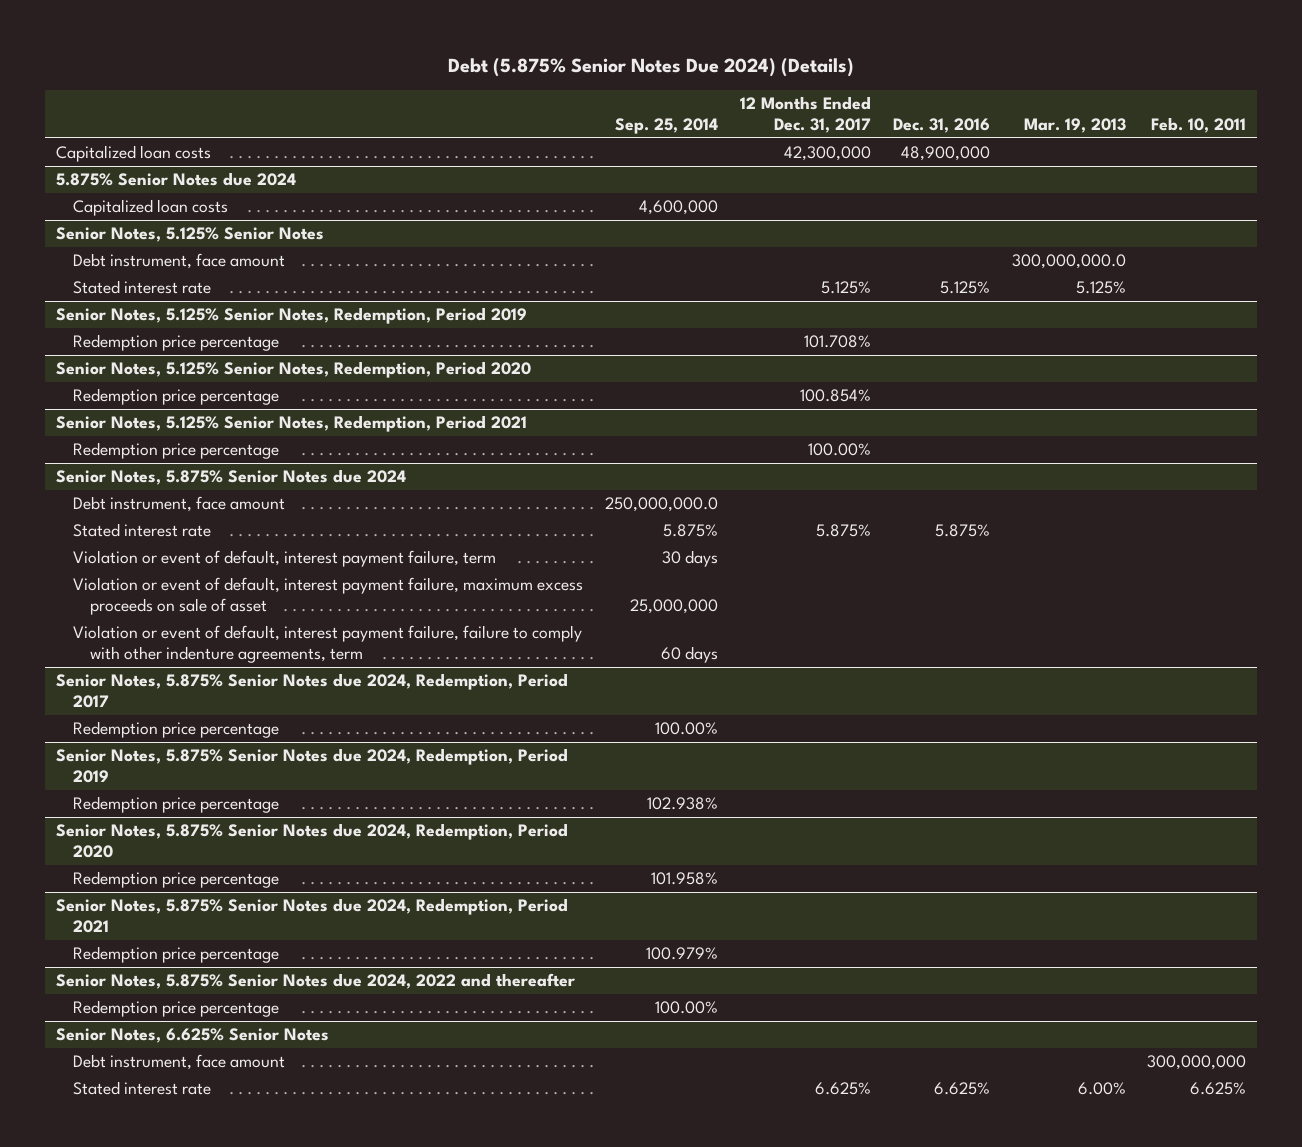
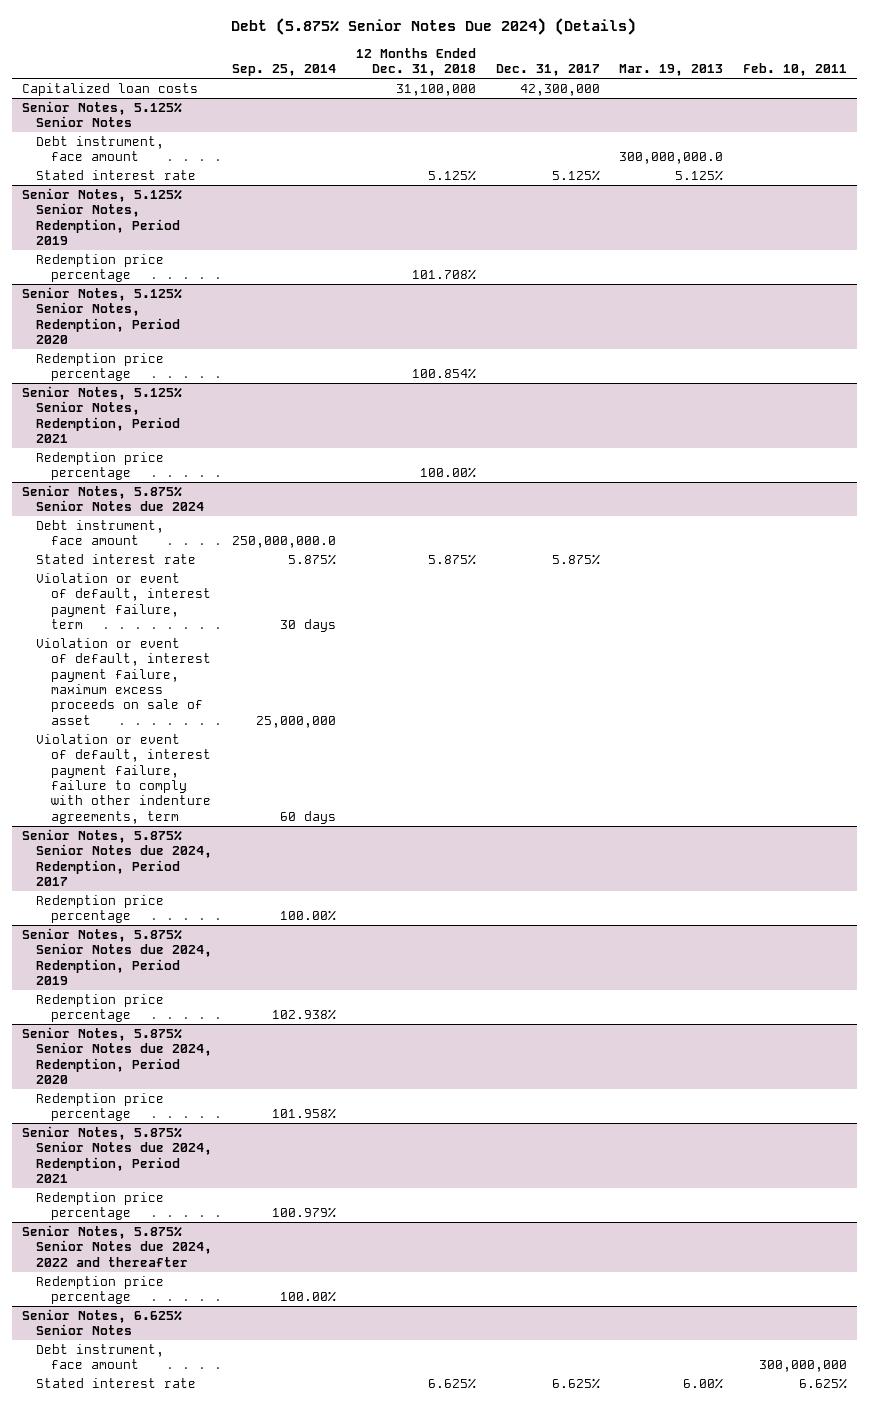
- | Sep. 25, 2014 | 12 Months Ended Dec. 31, 2017 | Dec. 31, 2016 | Mar. 19, 2013 | Feb. 10, 2011
+ | Sep. 25, 2014 | 12 Months Ended Dec. 31, 2018 | Dec. 31, 2017 | Mar. 19, 2013 | Feb. 10, 2011
- 5.875% Senior Notes due 2024
- Capitalized loan costs | 4,600,000 | | | |

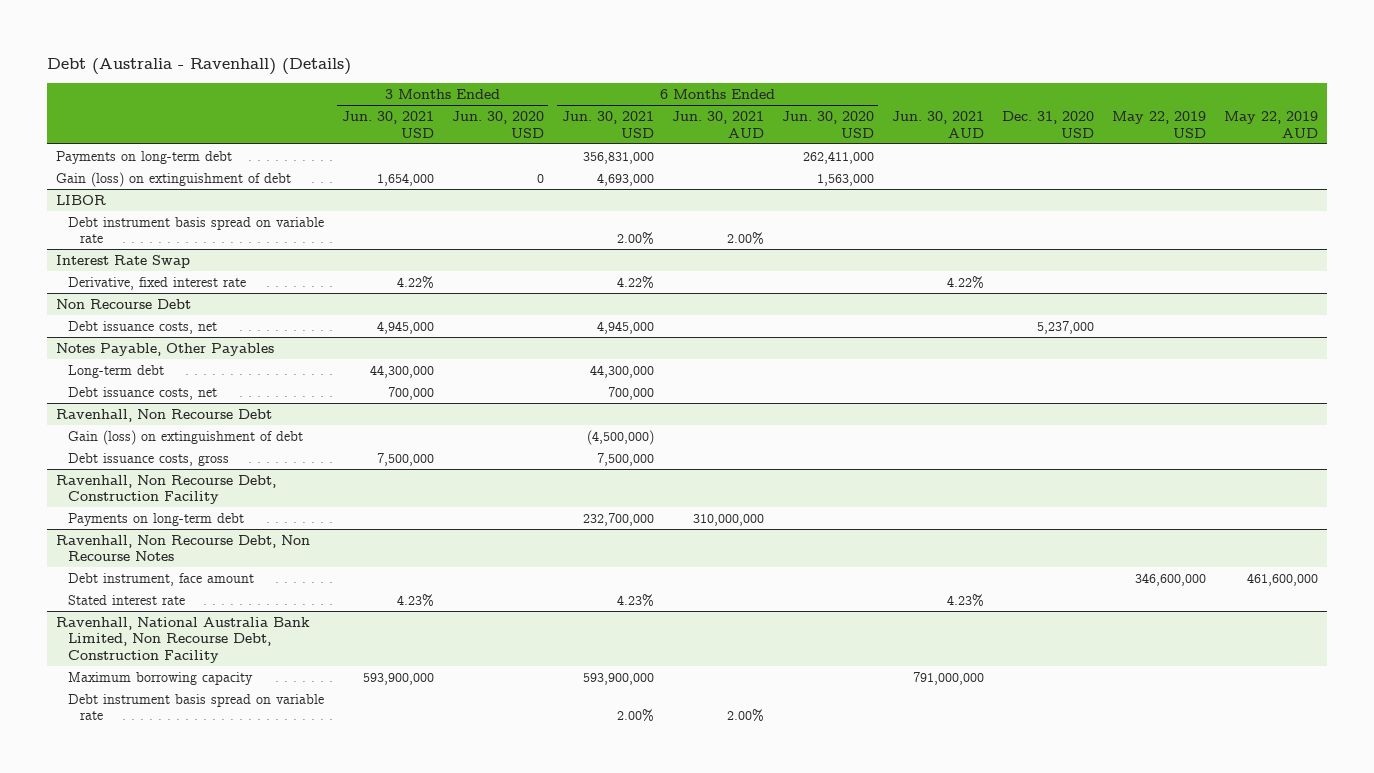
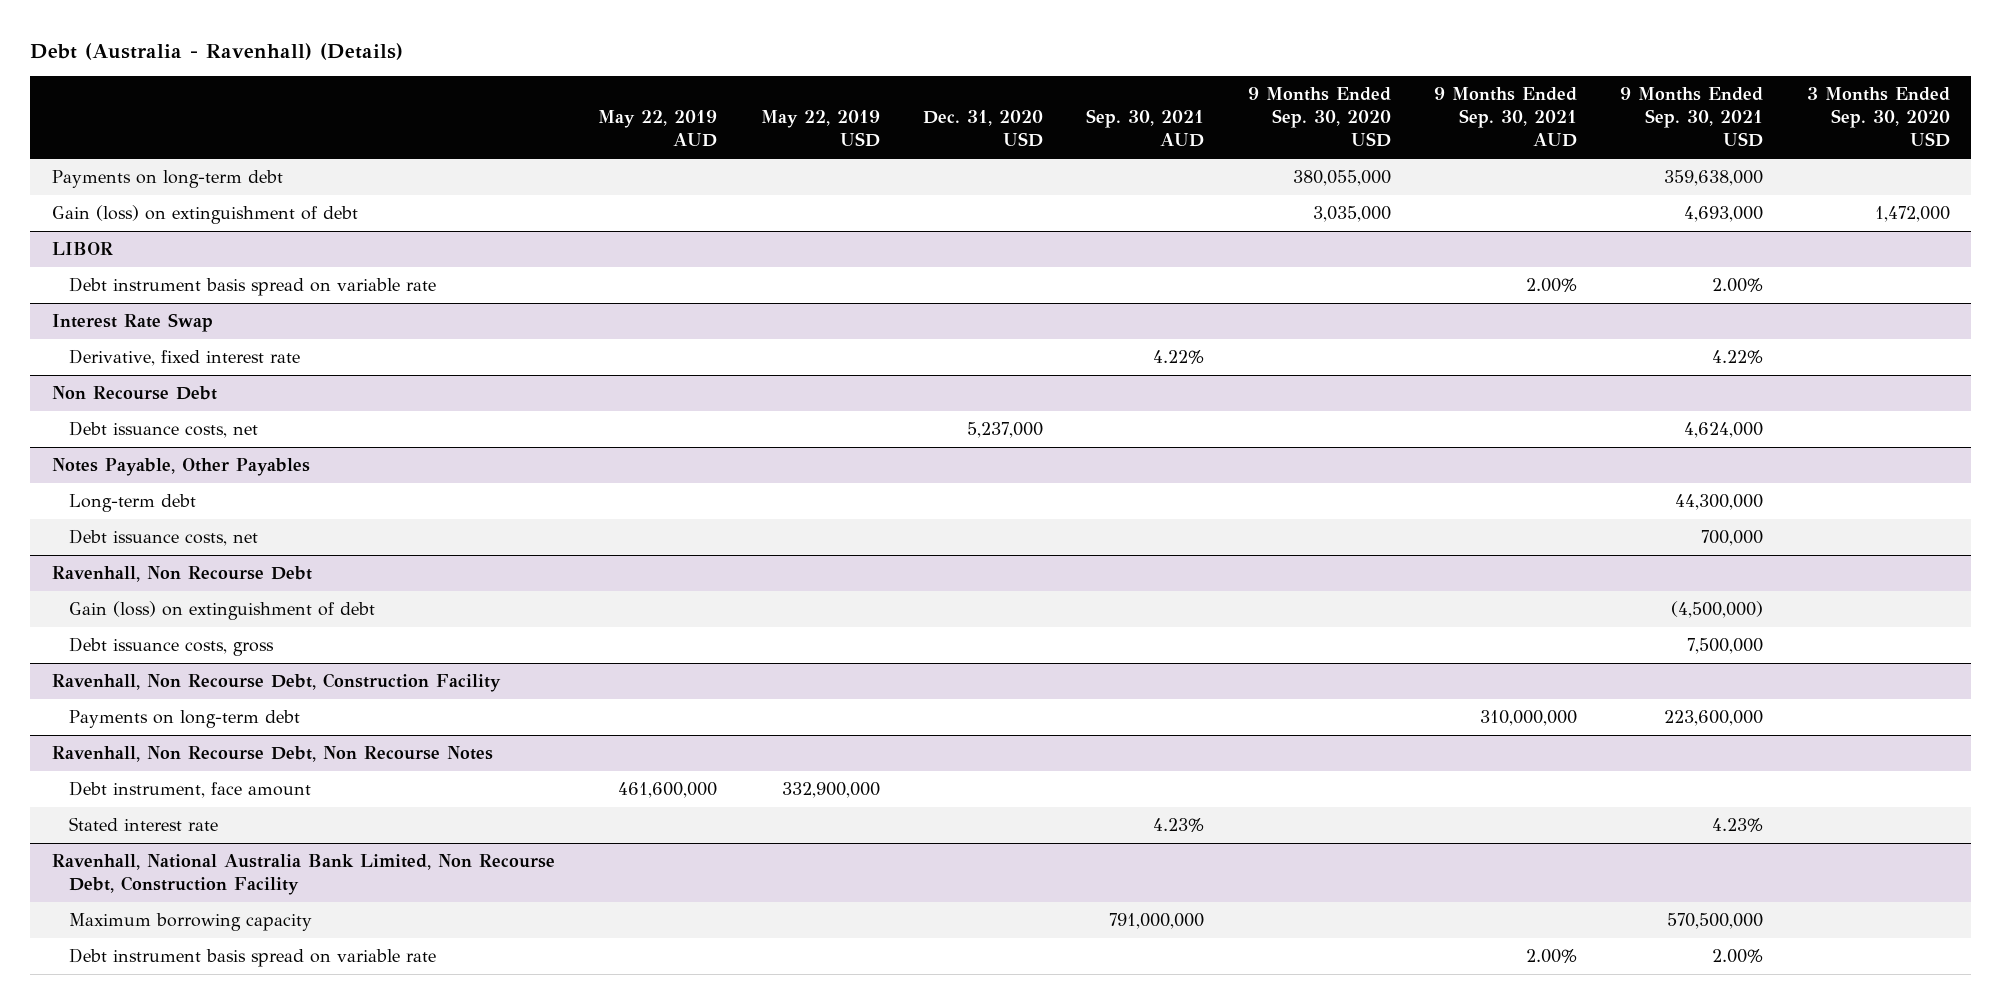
- | 3 Months Ended Jun. 30, 2021 USD | 3 Months Ended Jun. 30, 2020 USD | 6 Months Ended Jun. 30, 2021 USD | 6 Months Ended Jun. 30, 2021 AUD | 6 Months Ended Jun. 30, 2020 USD | Jun. 30, 2021 AUD | Dec. 31, 2020 USD | May 22, 2019 USD | May 22, 2019 AUD
+ | May 22, 2019 AUD | May 22, 2019 USD | Dec. 31, 2020 USD | Sep. 30, 2021 AUD | 9 Months Ended Sep. 30, 2020 USD | 9 Months Ended Sep. 30, 2021 AUD | 9 Months Ended Sep. 30, 2021 USD | 3 Months Ended Sep. 30, 2020 USD
@ Ravenhall, Non Recourse Debt, Non Recourse Notes
- Debt instrument, face amount | | | | | | | | 346,600,000 | 461,600,000
+ Debt instrument, face amount | 461,600,000 | 332,900,000 | | | | | |

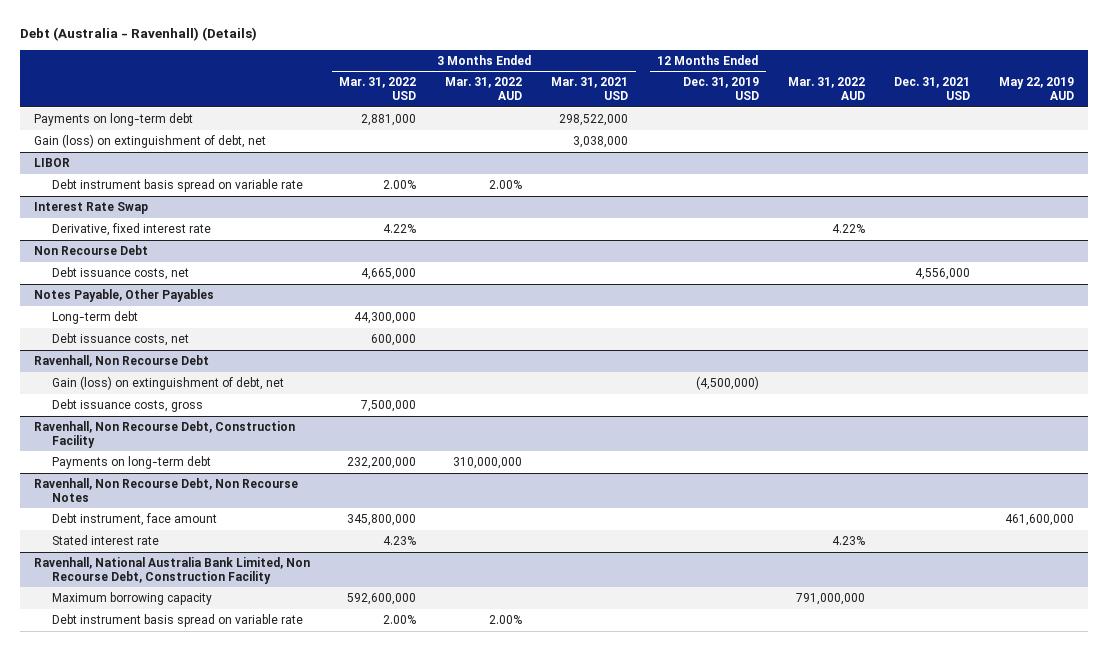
- | May 22, 2019 AUD | May 22, 2019 USD | Dec. 31, 2020 USD | Sep. 30, 2021 AUD | 9 Months Ended Sep. 30, 2020 USD | 9 Months Ended Sep. 30, 2021 AUD | 9 Months Ended Sep. 30, 2021 USD | 3 Months Ended Sep. 30, 2020 USD
+ | 3 Months Ended Mar. 31, 2022 USD | 3 Months Ended Mar. 31, 2022 AUD | 3 Months Ended Mar. 31, 2021 USD | 12 Months Ended Dec. 31, 2019 USD | Mar. 31, 2022 AUD | Dec. 31, 2021 USD | May 22, 2019 AUD
- Gain (loss) on extinguishment of debt | | | | | 3,035,000 | | 4,693,000 | 1,472,000
+ Gain (loss) on extinguishment of debt, net | | | 3,038,000 | | | |
@ Ravenhall, Non Recourse Debt
- Gain (loss) on extinguishment of debt | | | | | | | (4,500,000) |
+ Gain (loss) on extinguishment of debt, net | | | | (4,500,000) | | |

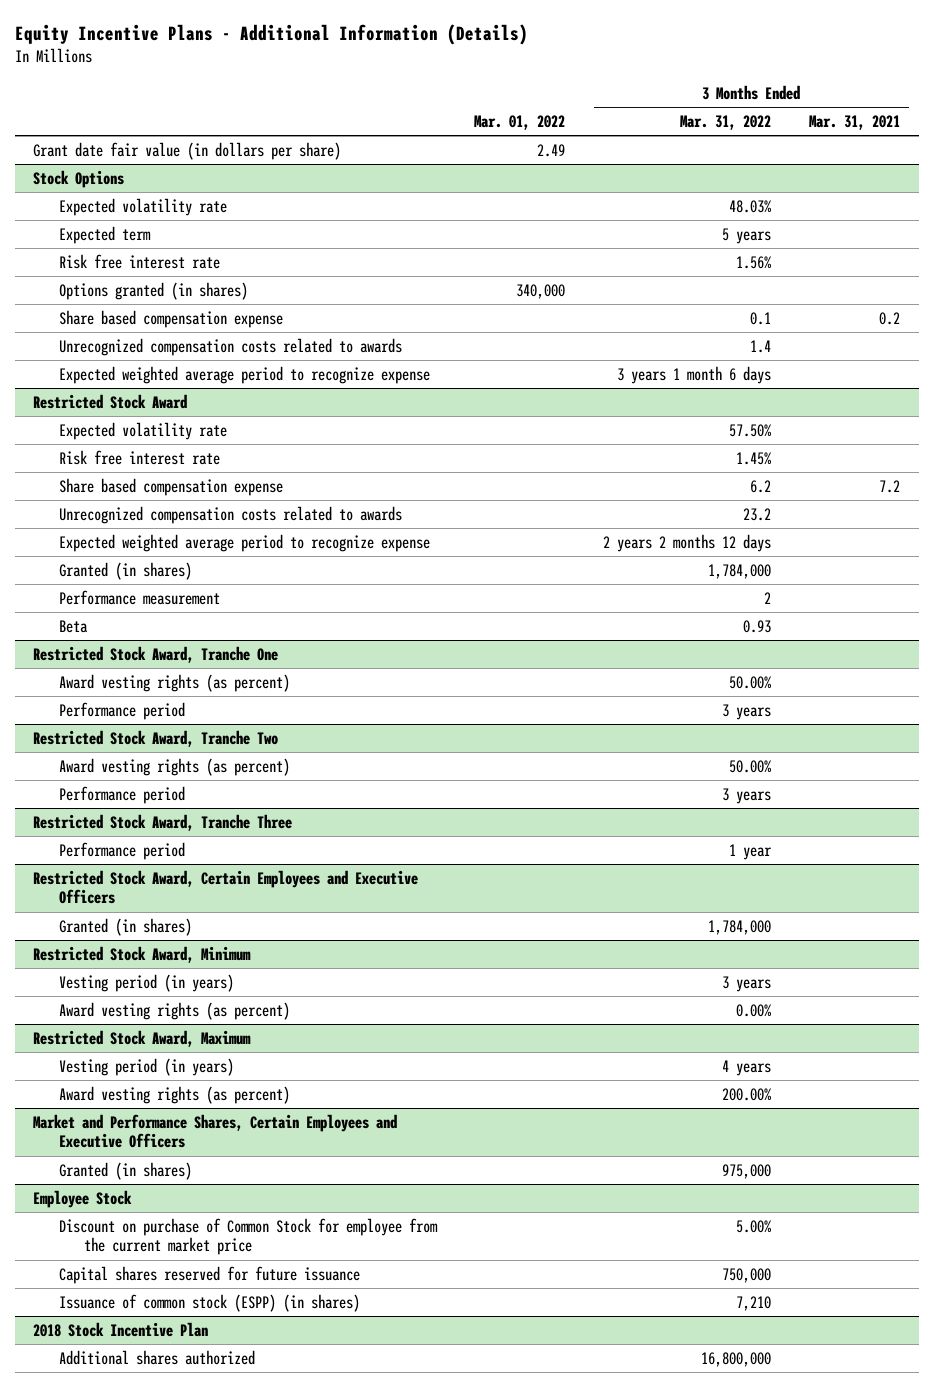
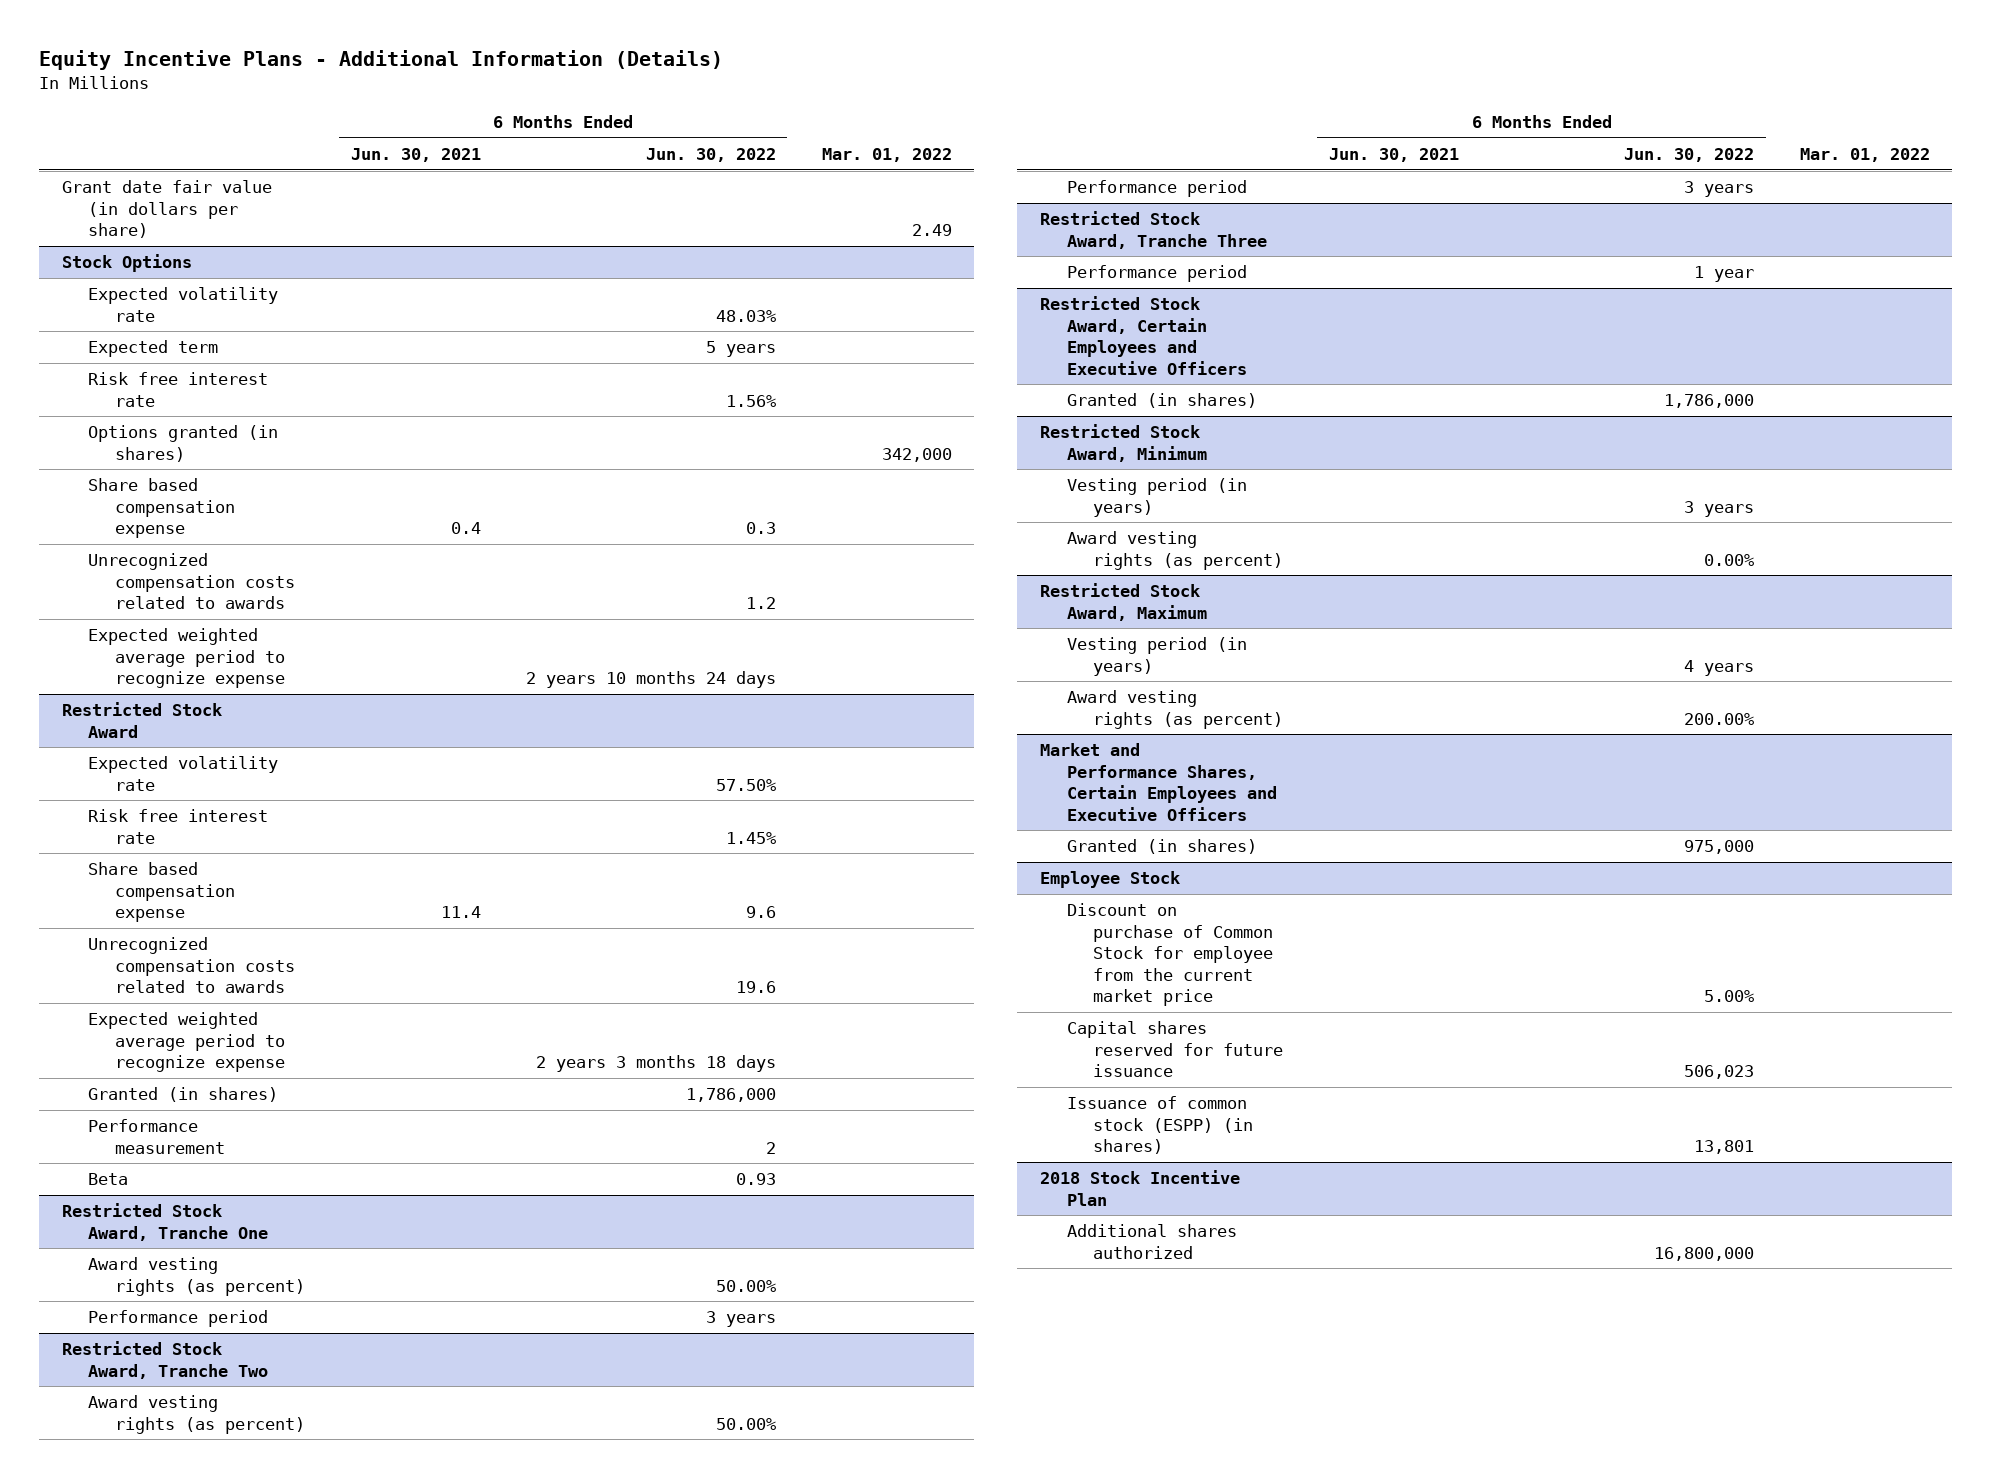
- | Mar. 01, 2022 | 3 Months Ended Mar. 31, 2022 | 3 Months Ended Mar. 31, 2021
+ | 6 Months Ended Jun. 30, 2021 | 6 Months Ended Jun. 30, 2022 | Mar. 01, 2022
@ Stock Options
- Options granted (in shares) | 340,000 | |
+ Options granted (in shares) | | | 342,000

